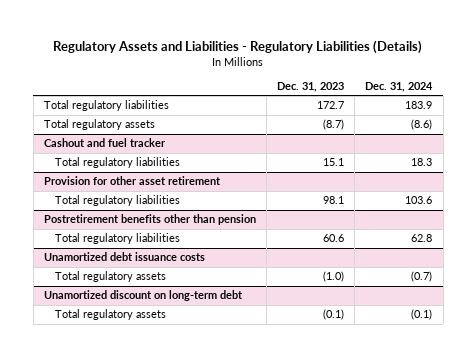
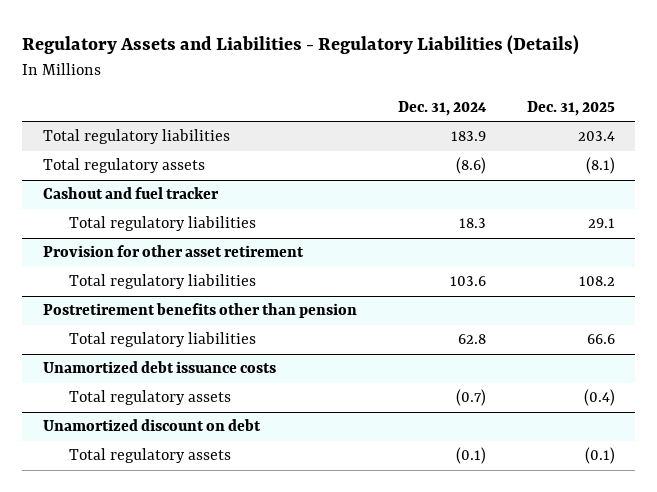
- | Dec. 31, 2023 | Dec. 31, 2024
+ | Dec. 31, 2024 | Dec. 31, 2025
- Unamortized discount on long-term debt
+ Unamortized discount on debt

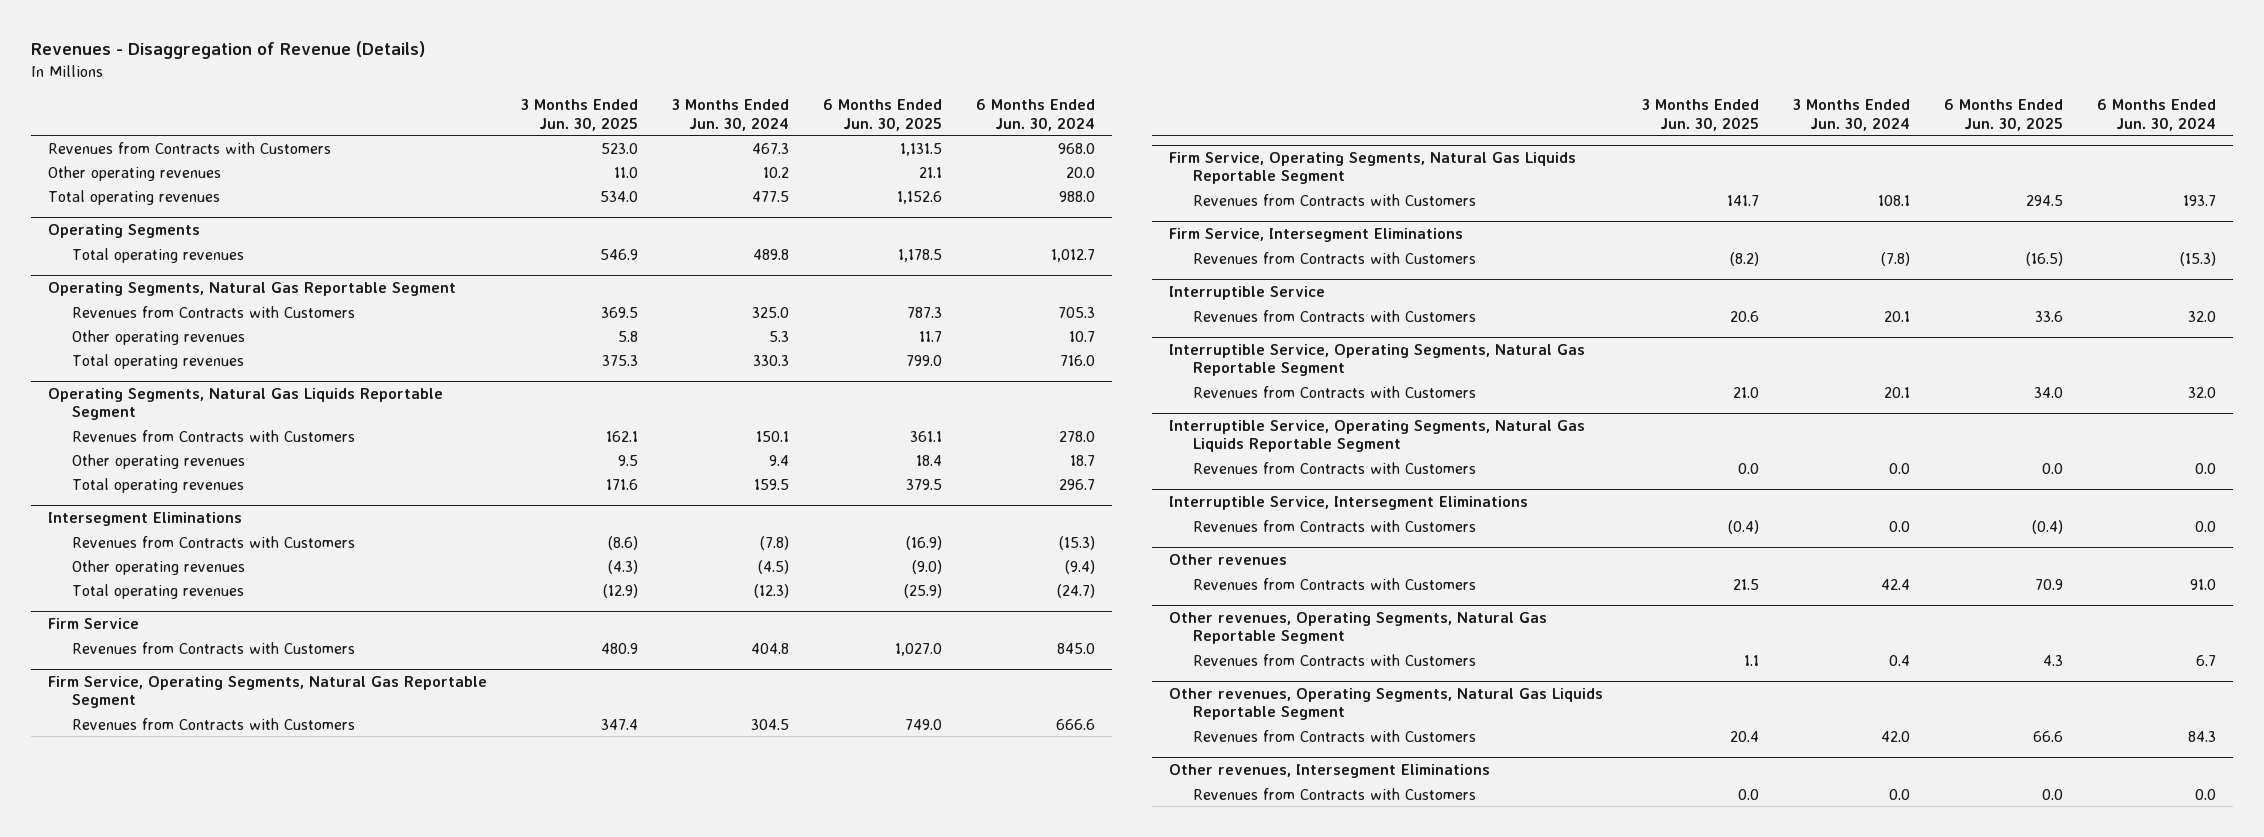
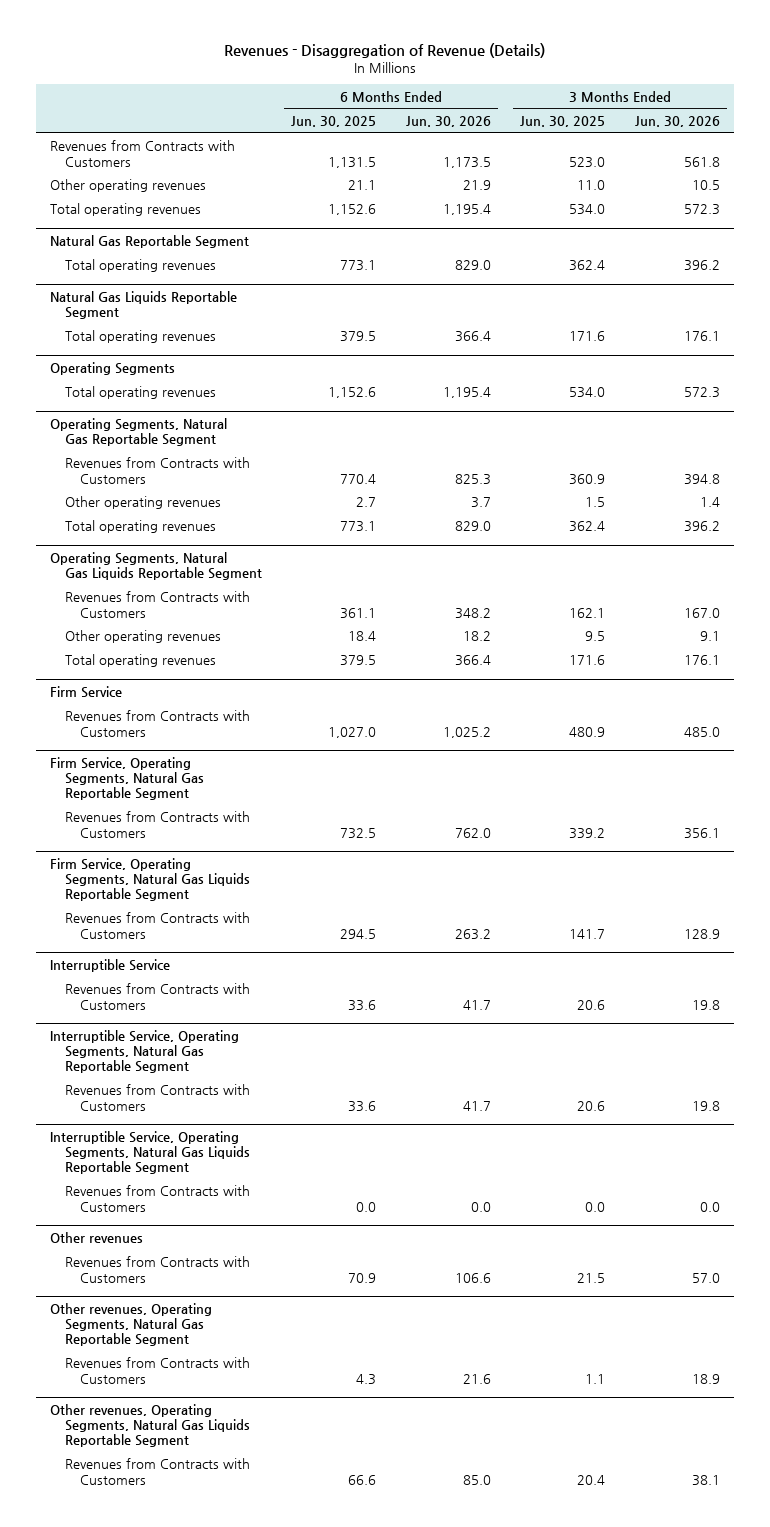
- | 3 Months Ended Jun. 30, 2025 | 3 Months Ended Jun. 30, 2024 | 6 Months Ended Jun. 30, 2025 | 6 Months Ended Jun. 30, 2024
+ | 6 Months Ended Jun. 30, 2025 | 6 Months Ended Jun. 30, 2026 | 3 Months Ended Jun. 30, 2025 | 3 Months Ended Jun. 30, 2026
+ Natural Gas Reportable Segment
+ Total operating revenues | 773.1 | 829.0 | 362.4 | 396.2
+ Natural Gas Liquids Reportable Segment
+ Total operating revenues | 379.5 | 366.4 | 171.6 | 176.1
@ Operating Segments
- Total operating revenues | 546.9 | 489.8 | 1,178.5 | 1,012.7
+ Total operating revenues | 1,152.6 | 1,195.4 | 534.0 | 572.3
@ Operating Segments, Natural Gas Reportable Segment
- Revenues from Contracts with Customers | 369.5 | 325.0 | 787.3 | 705.3
- Other operating revenues | 5.8 | 5.3 | 11.7 | 10.7
- Total operating revenues | 375.3 | 330.3 | 799.0 | 716.0
+ Revenues from Contracts with Customers | 770.4 | 825.3 | 360.9 | 394.8
+ Other operating revenues | 2.7 | 3.7 | 1.5 | 1.4
+ Total operating revenues | 773.1 | 829.0 | 362.4 | 396.2
- Intersegment Eliminations
- Revenues from Contracts with Customers | (8.6) | (7.8) | (16.9) | (15.3)
- Other operating revenues | (4.3) | (4.5) | (9.0) | (9.4)
- Total operating revenues | (12.9) | (12.3) | (25.9) | (24.7)
@ Firm Service, Operating Segments, Natural Gas Reportable Segment
- Revenues from Contracts with Customers | 347.4 | 304.5 | 749.0 | 666.6
+ Revenues from Contracts with Customers | 732.5 | 762.0 | 339.2 | 356.1
- Firm Service, Intersegment Eliminations
- Revenues from Contracts with Customers | (8.2) | (7.8) | (16.5) | (15.3)
@ Interruptible Service, Operating Segments, Natural Gas Reportable Segment
- Revenues from Contracts with Customers | 21.0 | 20.1 | 34.0 | 32.0
+ Revenues from Contracts with Customers | 33.6 | 41.7 | 20.6 | 19.8
- Interruptible Service, Intersegment Eliminations
- Revenues from Contracts with Customers | (0.4) | 0.0 | (0.4) | 0.0
- Other revenues, Intersegment Eliminations
- Revenues from Contracts with Customers | 0.0 | 0.0 | 0.0 | 0.0

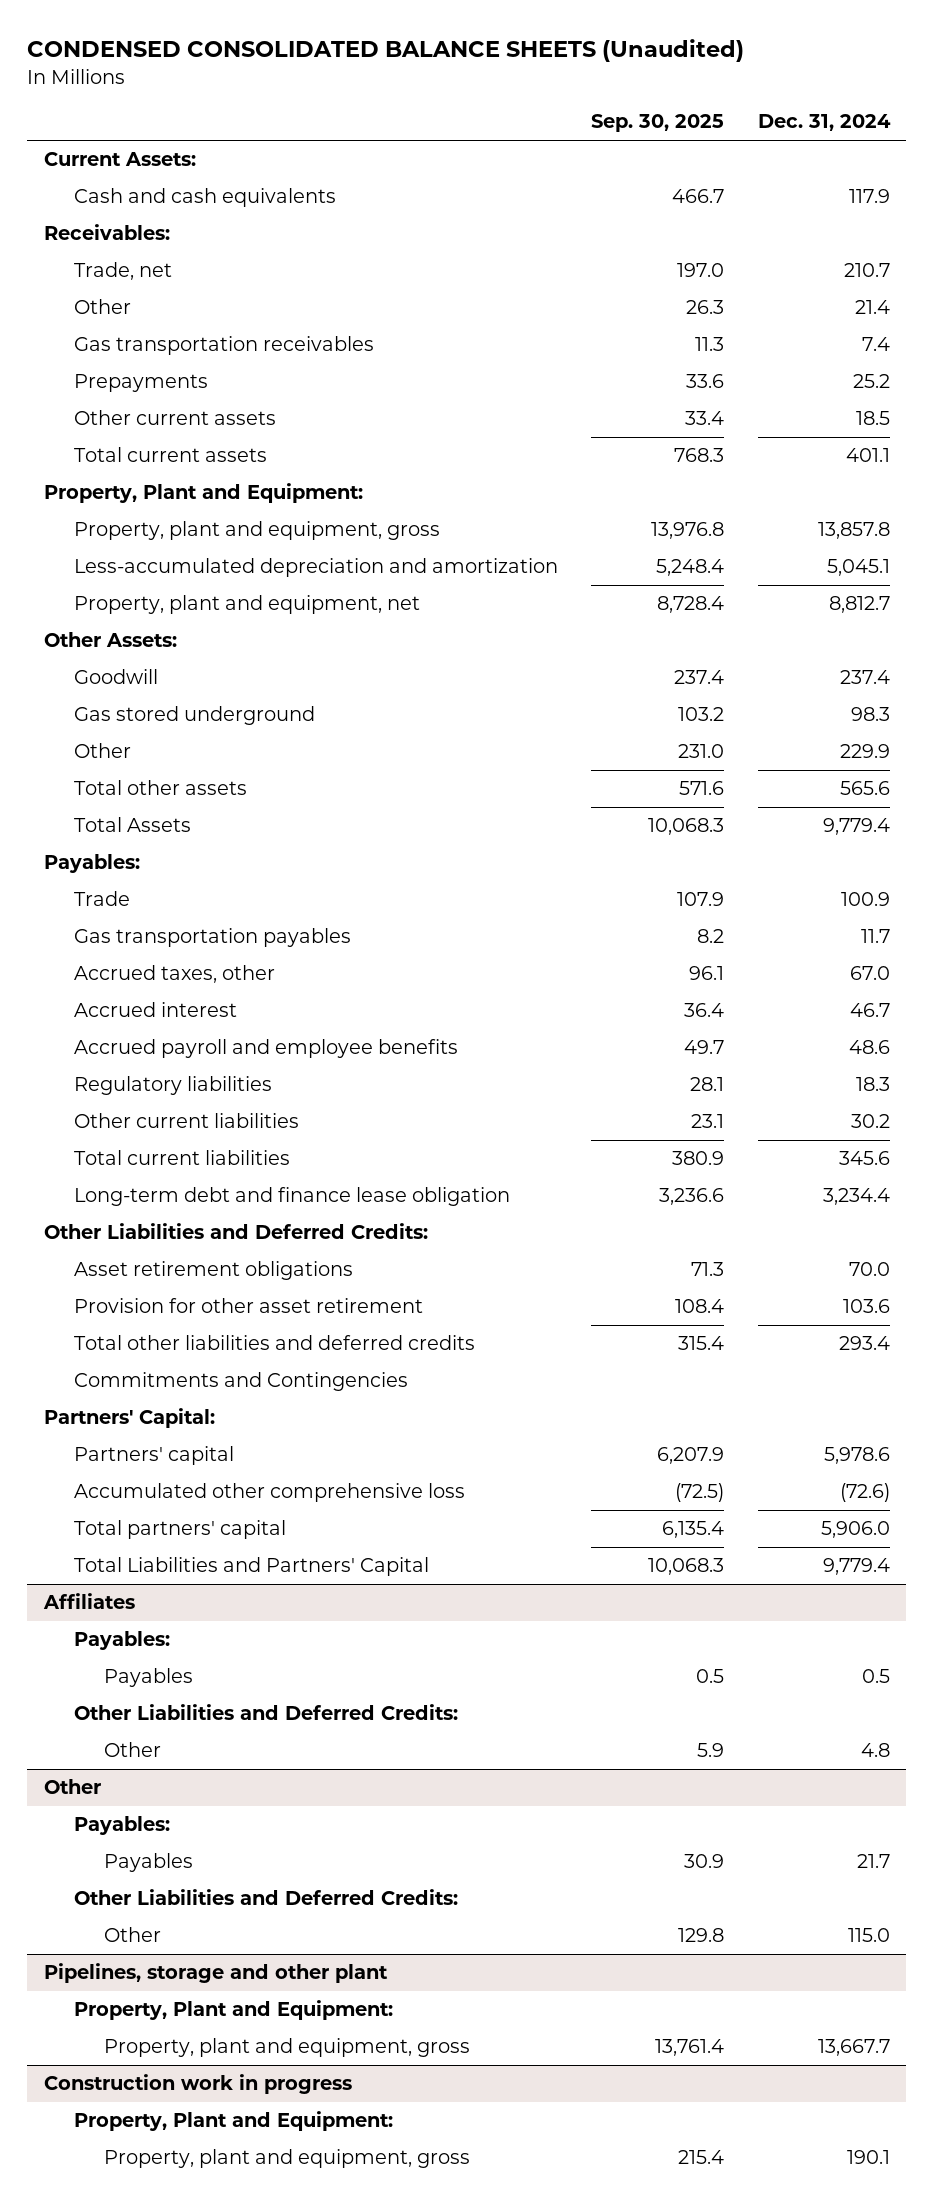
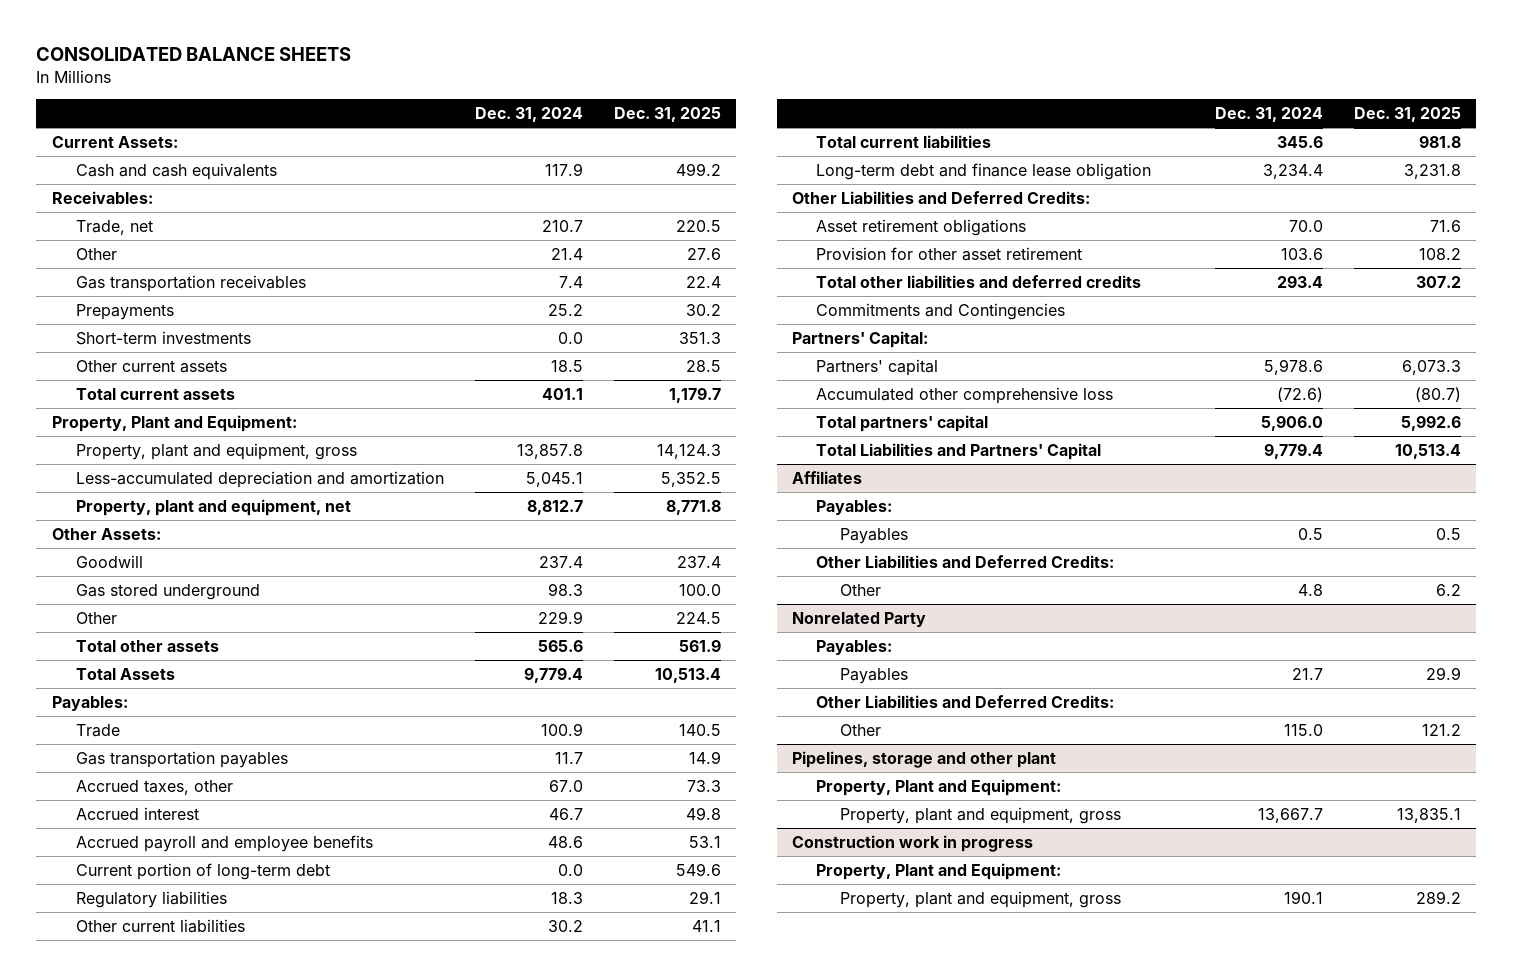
- CONDENSED CONSOLIDATED BALANCE SHEETS (Unaudited)
+ CONSOLIDATED BALANCE SHEETS
- | Sep. 30, 2025 | Dec. 31, 2024
+ | Dec. 31, 2024 | Dec. 31, 2025
+ Short-term investments | 0.0 | 351.3
+ Current portion of long-term debt | 0.0 | 549.6
- Other
+ Nonrelated Party

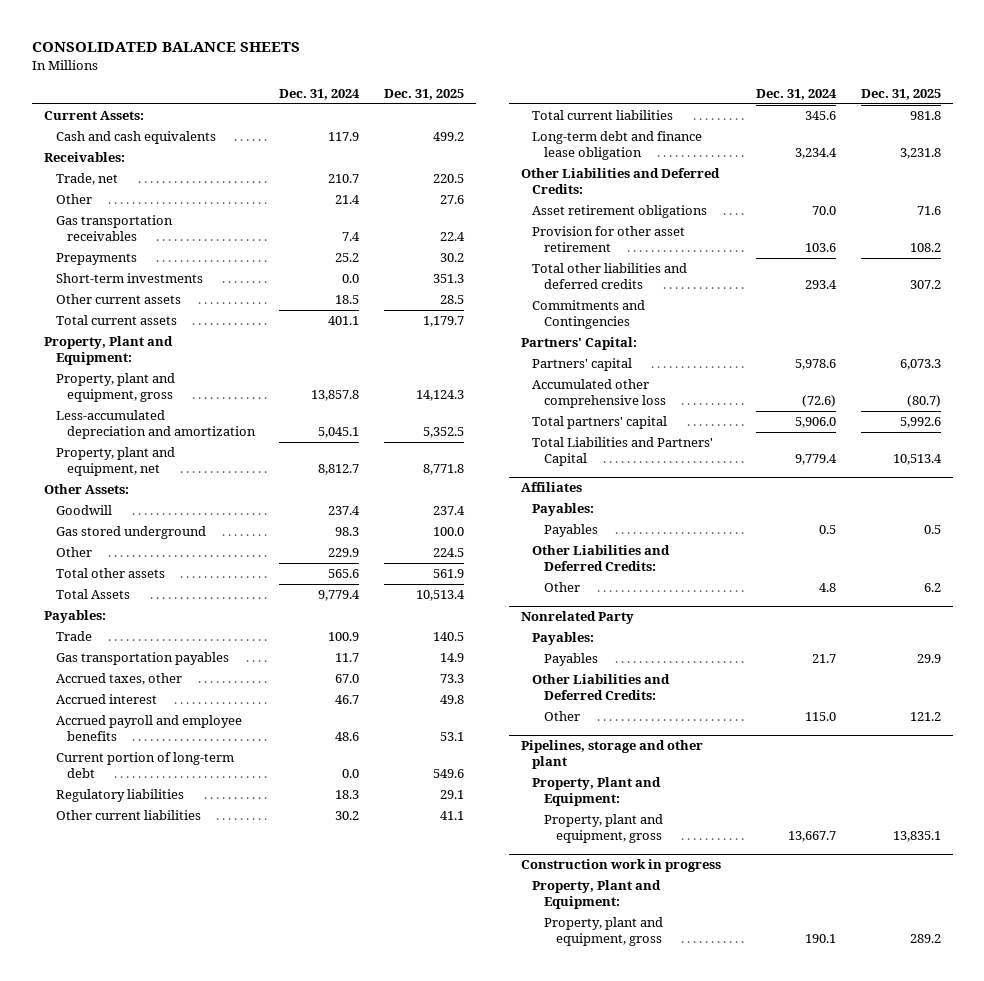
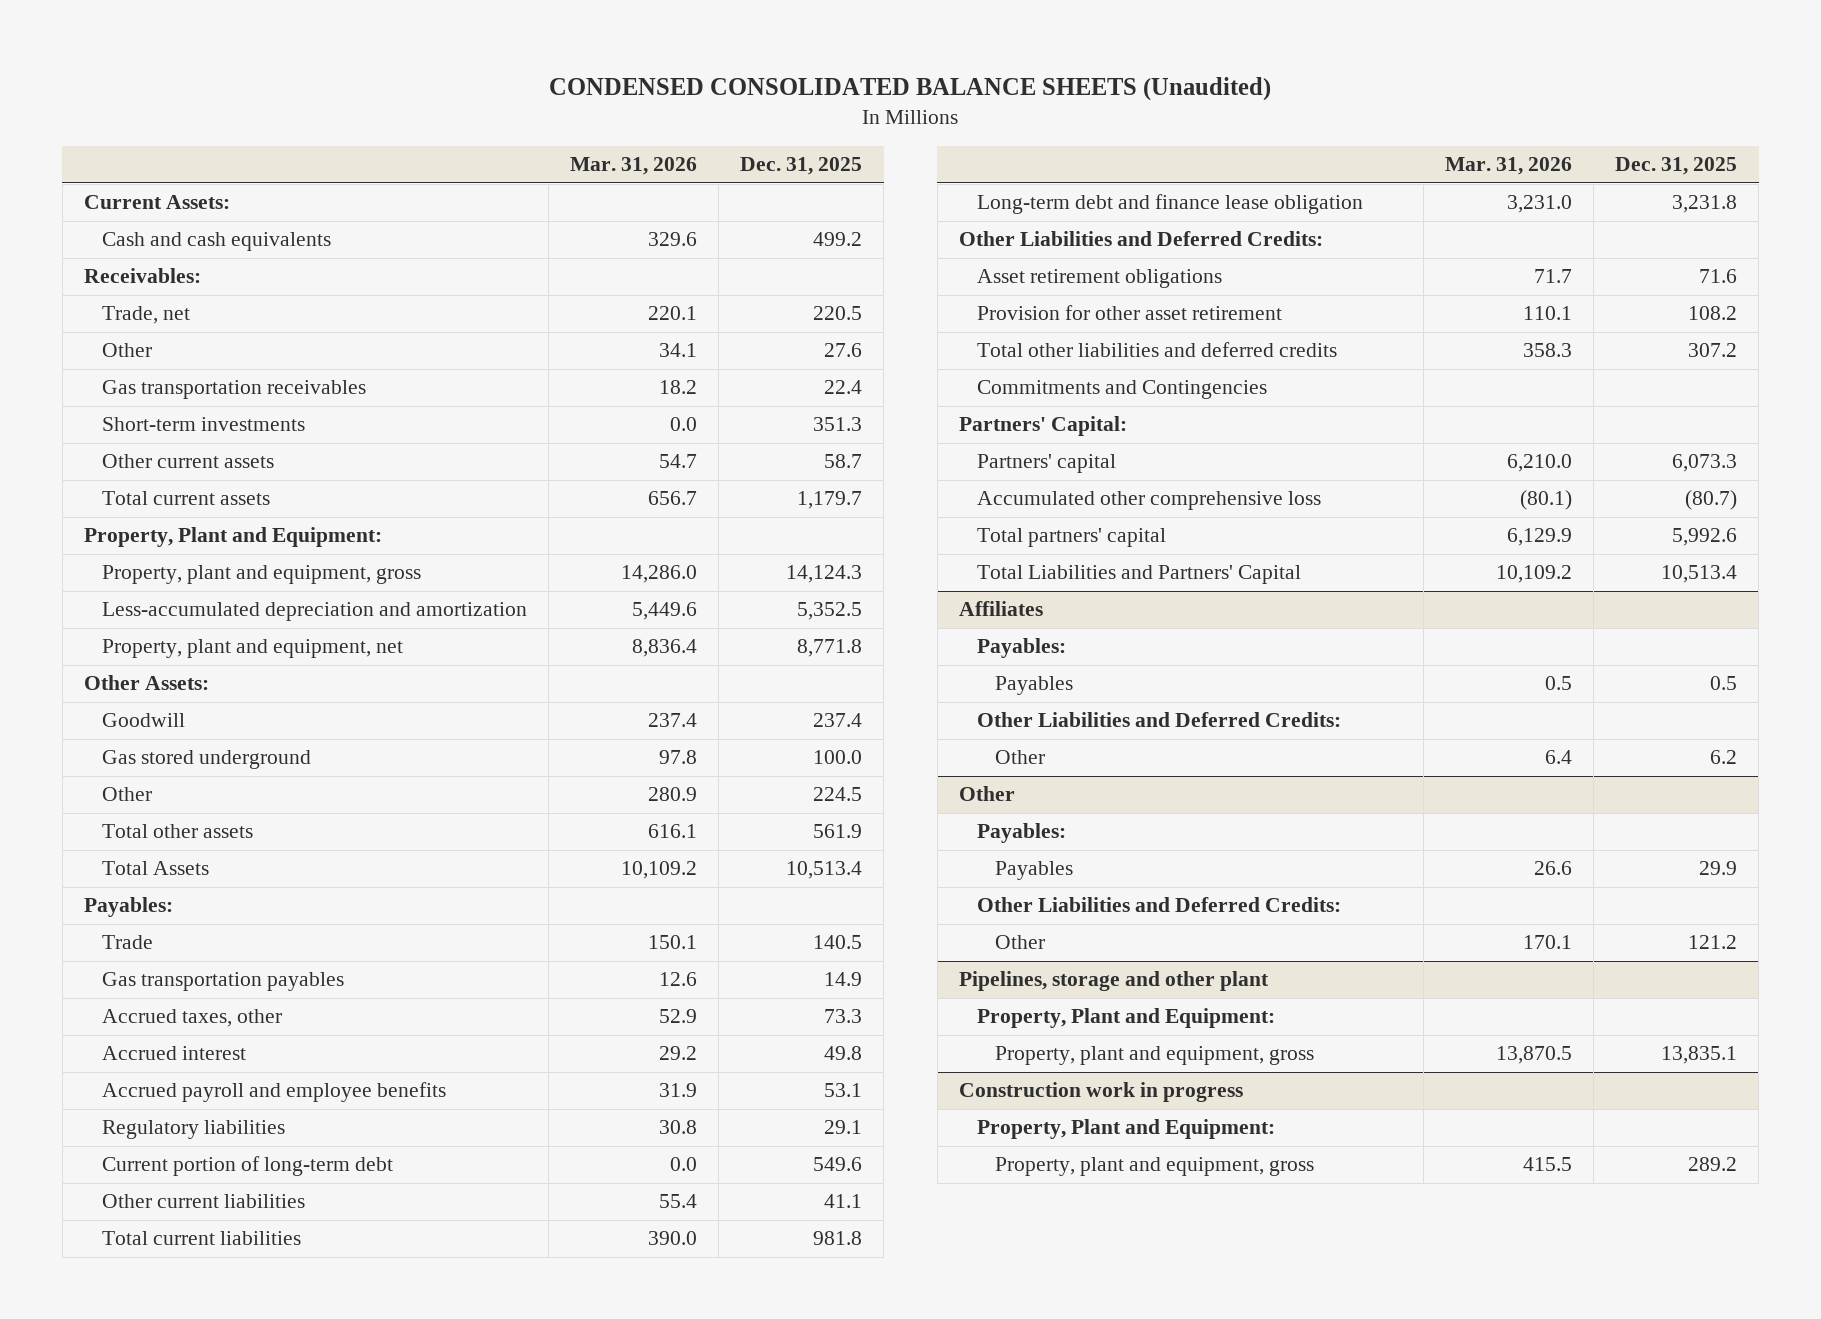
- CONSOLIDATED BALANCE SHEETS
+ CONDENSED CONSOLIDATED BALANCE SHEETS (Unaudited)
- | Dec. 31, 2024 | Dec. 31, 2025
+ | Mar. 31, 2026 | Dec. 31, 2025
- Prepayments | 25.2 | 30.2
- Other current assets | 18.5 | 28.5
+ Other current assets | 54.7 | 58.7
moved down: Current portion of long-term debt | 0.0 | 549.6
- Nonrelated Party
+ Other

